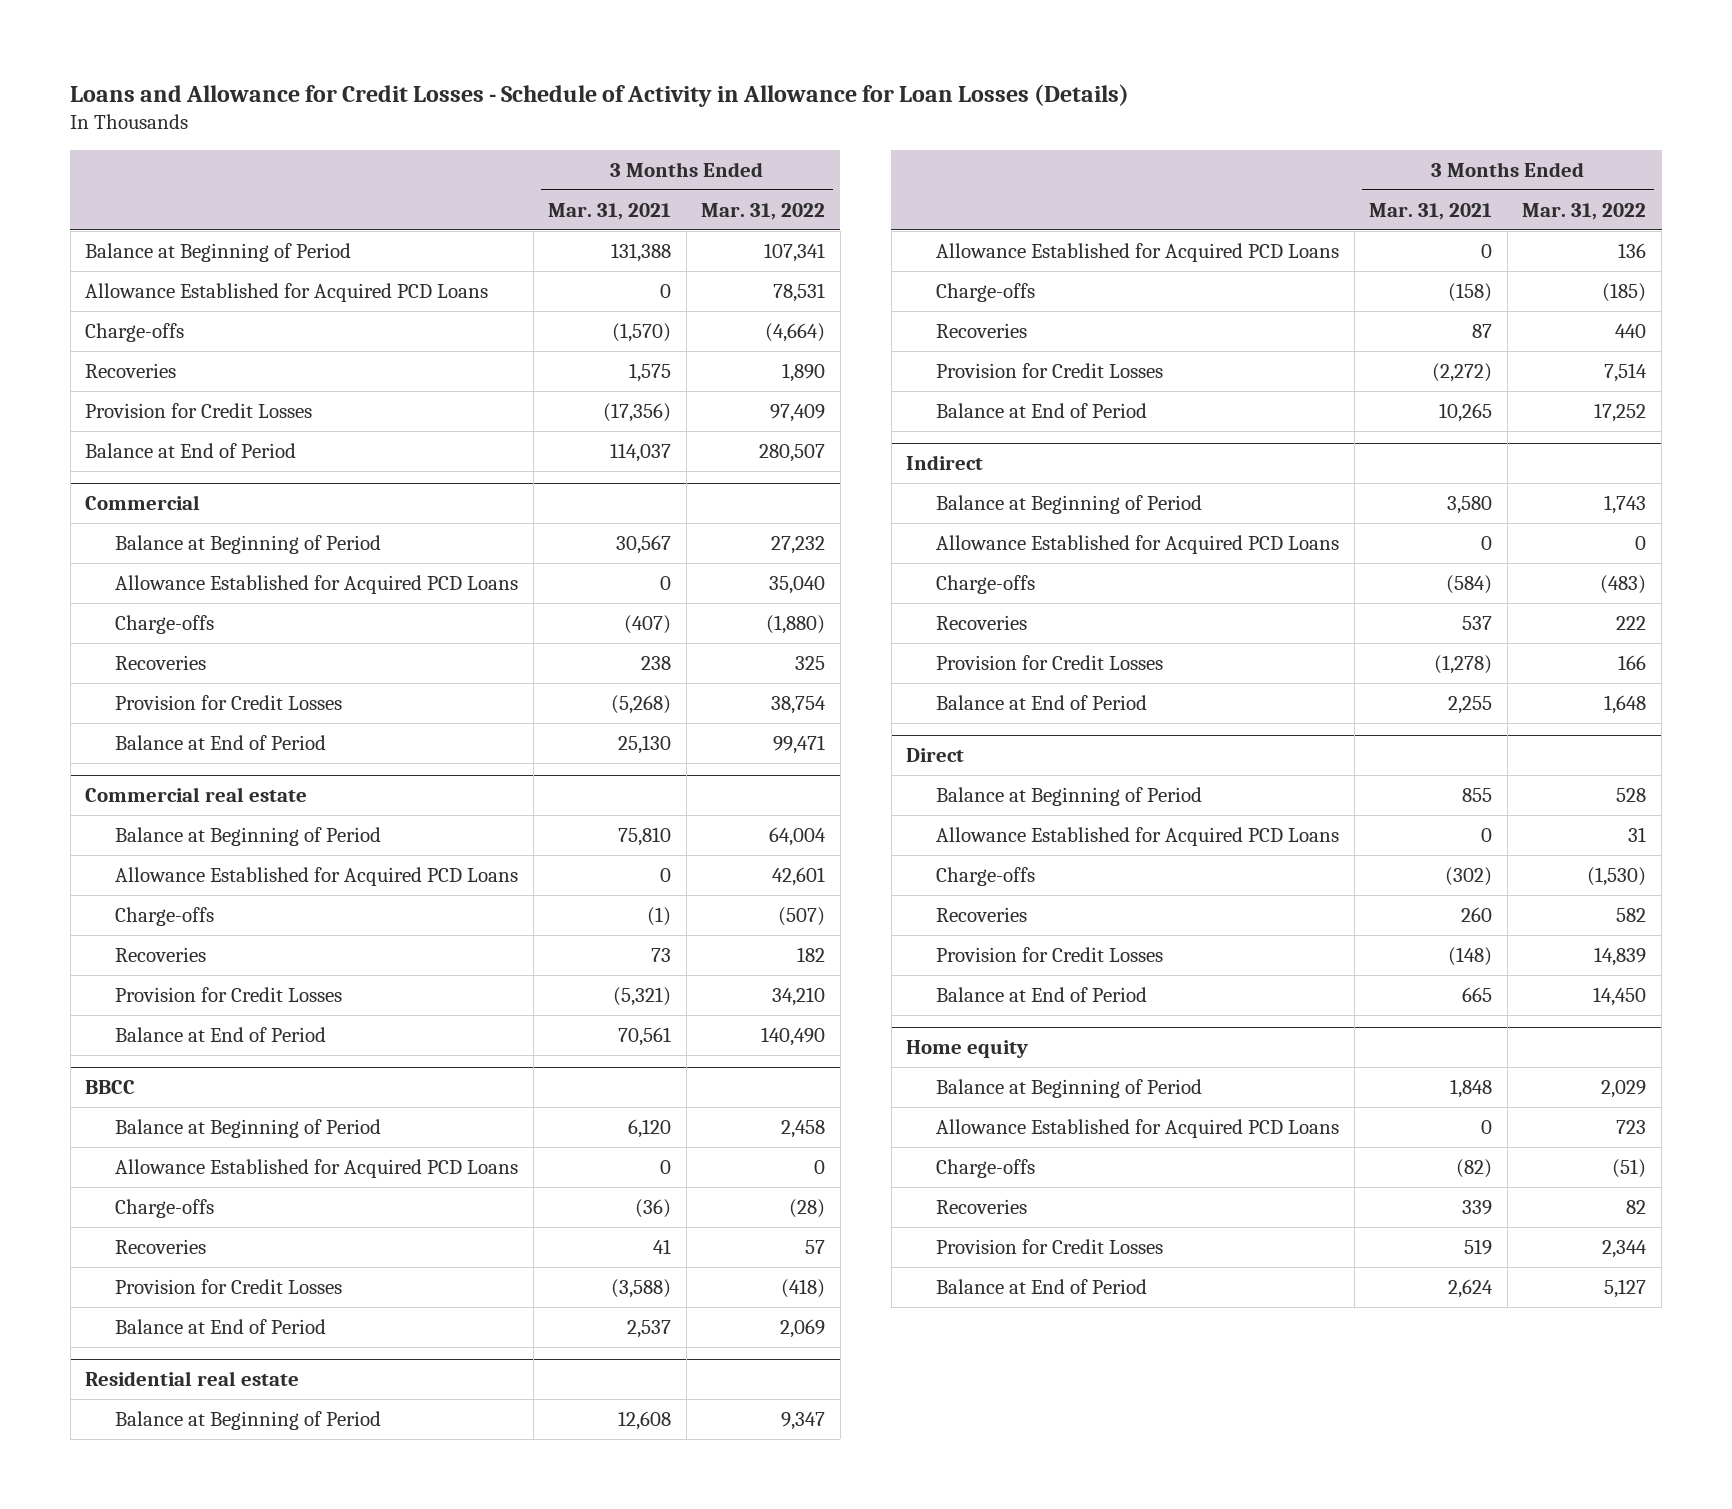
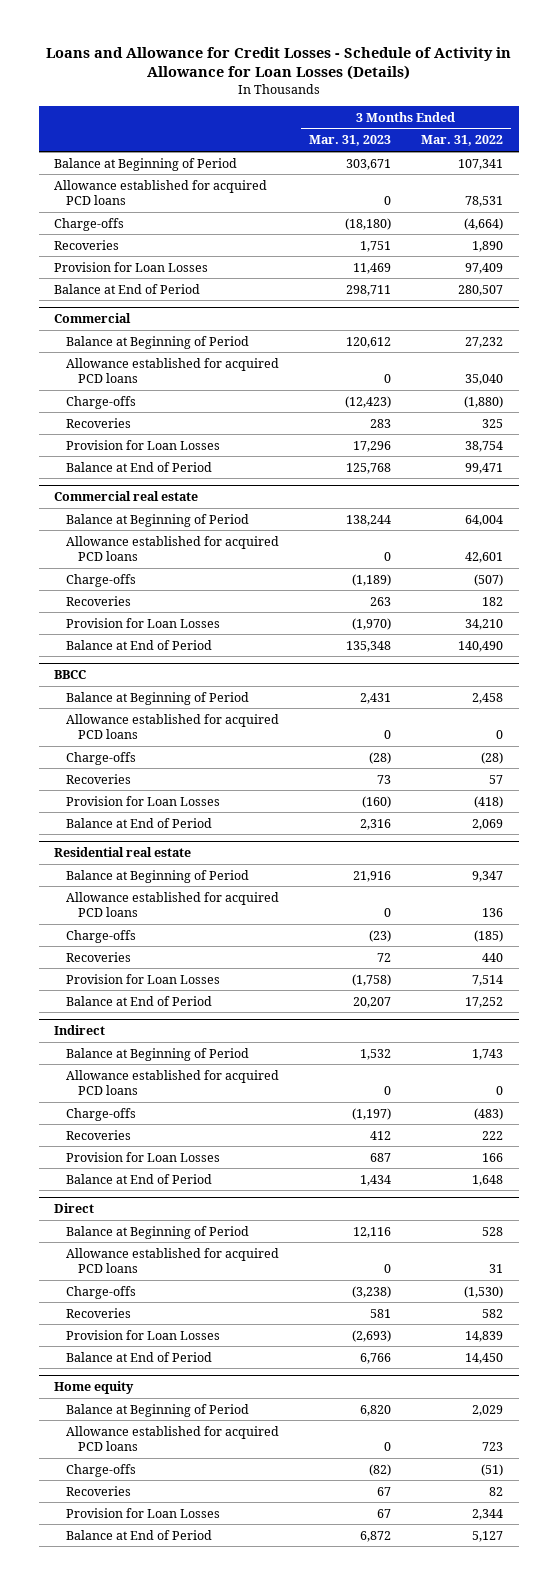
- | 3 Months Ended Mar. 31, 2021 | 3 Months Ended Mar. 31, 2022
+ | 3 Months Ended Mar. 31, 2023 | 3 Months Ended Mar. 31, 2022
- Allowance Established for Acquired PCD Loans | 0 | 78,531
+ Allowance established for acquired PCD loans | 0 | 78,531
- Provision for Credit Losses | (17,356) | 97,409
+ Provision for Loan Losses | 11,469 | 97,409
@ Commercial
- Allowance Established for Acquired PCD Loans | 0 | 35,040
+ Allowance established for acquired PCD loans | 0 | 35,040
- Provision for Credit Losses | (5,268) | 38,754
+ Provision for Loan Losses | 17,296 | 38,754
@ Commercial real estate
- Allowance Established for Acquired PCD Loans | 0 | 42,601
+ Allowance established for acquired PCD loans | 0 | 42,601
- Provision for Credit Losses | (5,321) | 34,210
+ Provision for Loan Losses | (1,970) | 34,210
@ BBCC
- Allowance Established for Acquired PCD Loans | 0 | 0
+ Allowance established for acquired PCD loans | 0 | 0
- Provision for Credit Losses | (3,588) | (418)
+ Provision for Loan Losses | (160) | (418)
@ Residential real estate
- Allowance Established for Acquired PCD Loans | 0 | 136
+ Allowance established for acquired PCD loans | 0 | 136
- Provision for Credit Losses | (2,272) | 7,514
+ Provision for Loan Losses | (1,758) | 7,514
@ Indirect
- Allowance Established for Acquired PCD Loans | 0 | 0
+ Allowance established for acquired PCD loans | 0 | 0
- Provision for Credit Losses | (1,278) | 166
+ Provision for Loan Losses | 687 | 166
@ Direct
- Allowance Established for Acquired PCD Loans | 0 | 31
+ Allowance established for acquired PCD loans | 0 | 31
- Provision for Credit Losses | (148) | 14,839
+ Provision for Loan Losses | (2,693) | 14,839
@ Home equity
- Allowance Established for Acquired PCD Loans | 0 | 723
+ Allowance established for acquired PCD loans | 0 | 723
- Provision for Credit Losses | 519 | 2,344
+ Provision for Loan Losses | 67 | 2,344

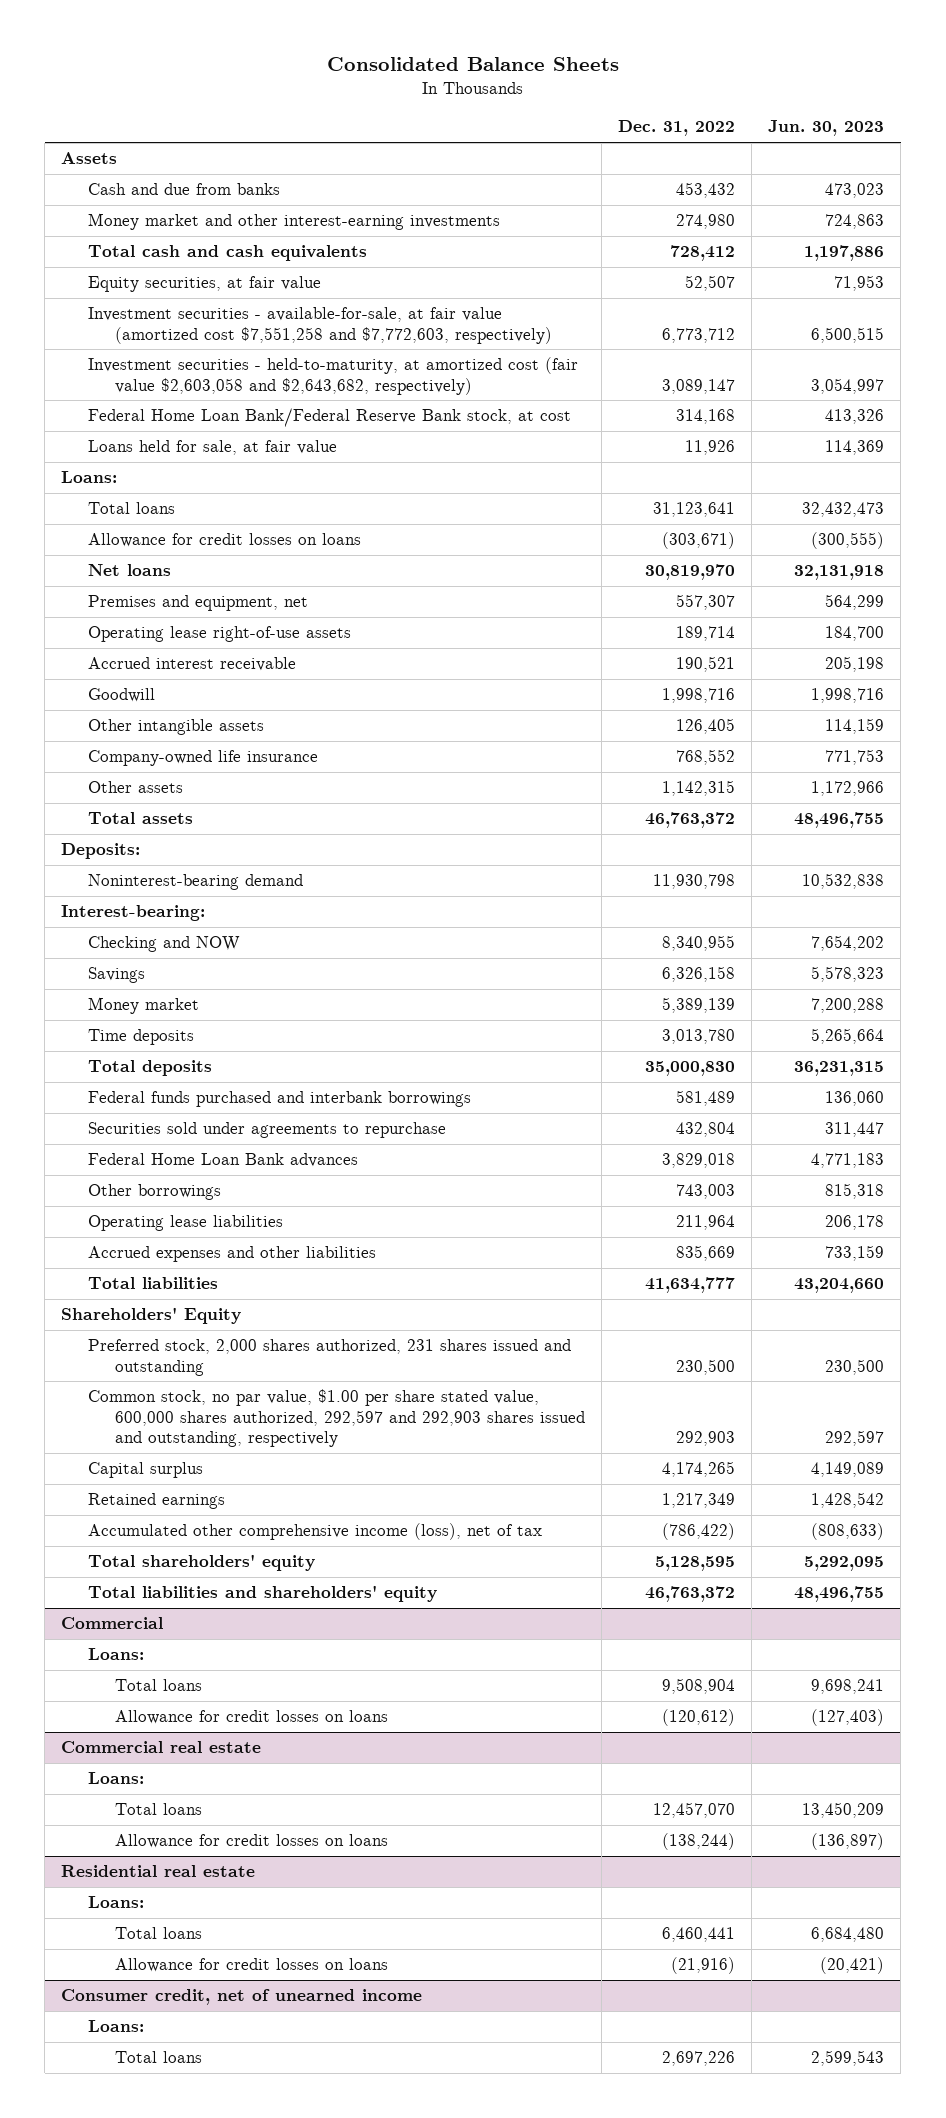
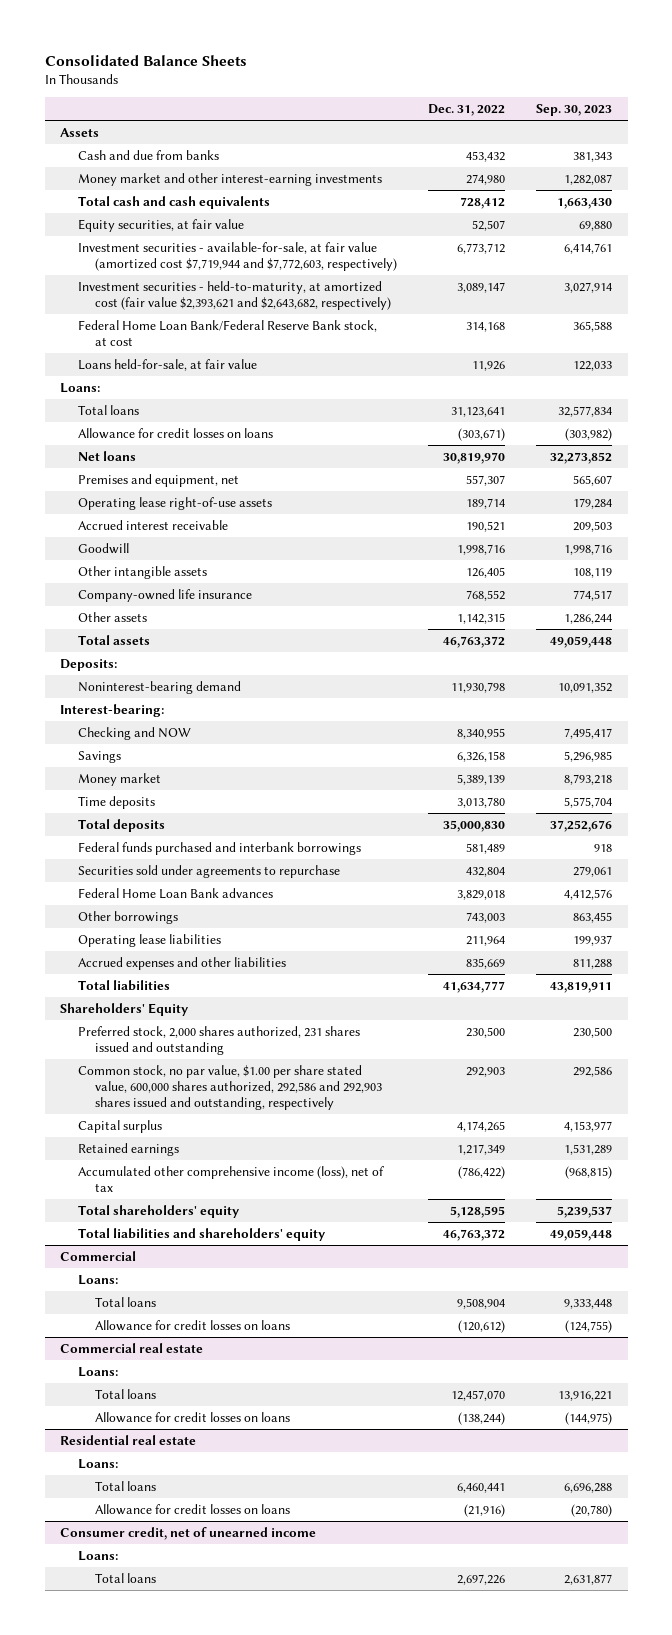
- | Dec. 31, 2022 | Jun. 30, 2023
+ | Dec. 31, 2022 | Sep. 30, 2023
- Investment securities - available-for-sale, at fair value (amortized cost $7,551,258 and $7,772,603, respectively) | 6,773,712 | 6,500,515
- Investment securities - held-to-maturity, at amortized cost (fair value $2,603,058 and $2,643,682, respectively) | 3,089,147 | 3,054,997
+ Investment securities - available-for-sale, at fair value (amortized cost $7,719,944 and $7,772,603, respectively) | 6,773,712 | 6,414,761
+ Investment securities - held-to-maturity, at amortized cost (fair value $2,393,621 and $2,643,682, respectively) | 3,089,147 | 3,027,914
- Loans held for sale, at fair value | 11,926 | 114,369
+ Loans held-for-sale, at fair value | 11,926 | 122,033
- Common stock, no par value, $1.00 per share stated value, 600,000 shares authorized, 292,597 and 292,903 shares issued and outstanding, respectively | 292,903 | 292,597
+ Common stock, no par value, $1.00 per share stated value, 600,000 shares authorized, 292,586 and 292,903 shares issued and outstanding, respectively | 292,903 | 292,586

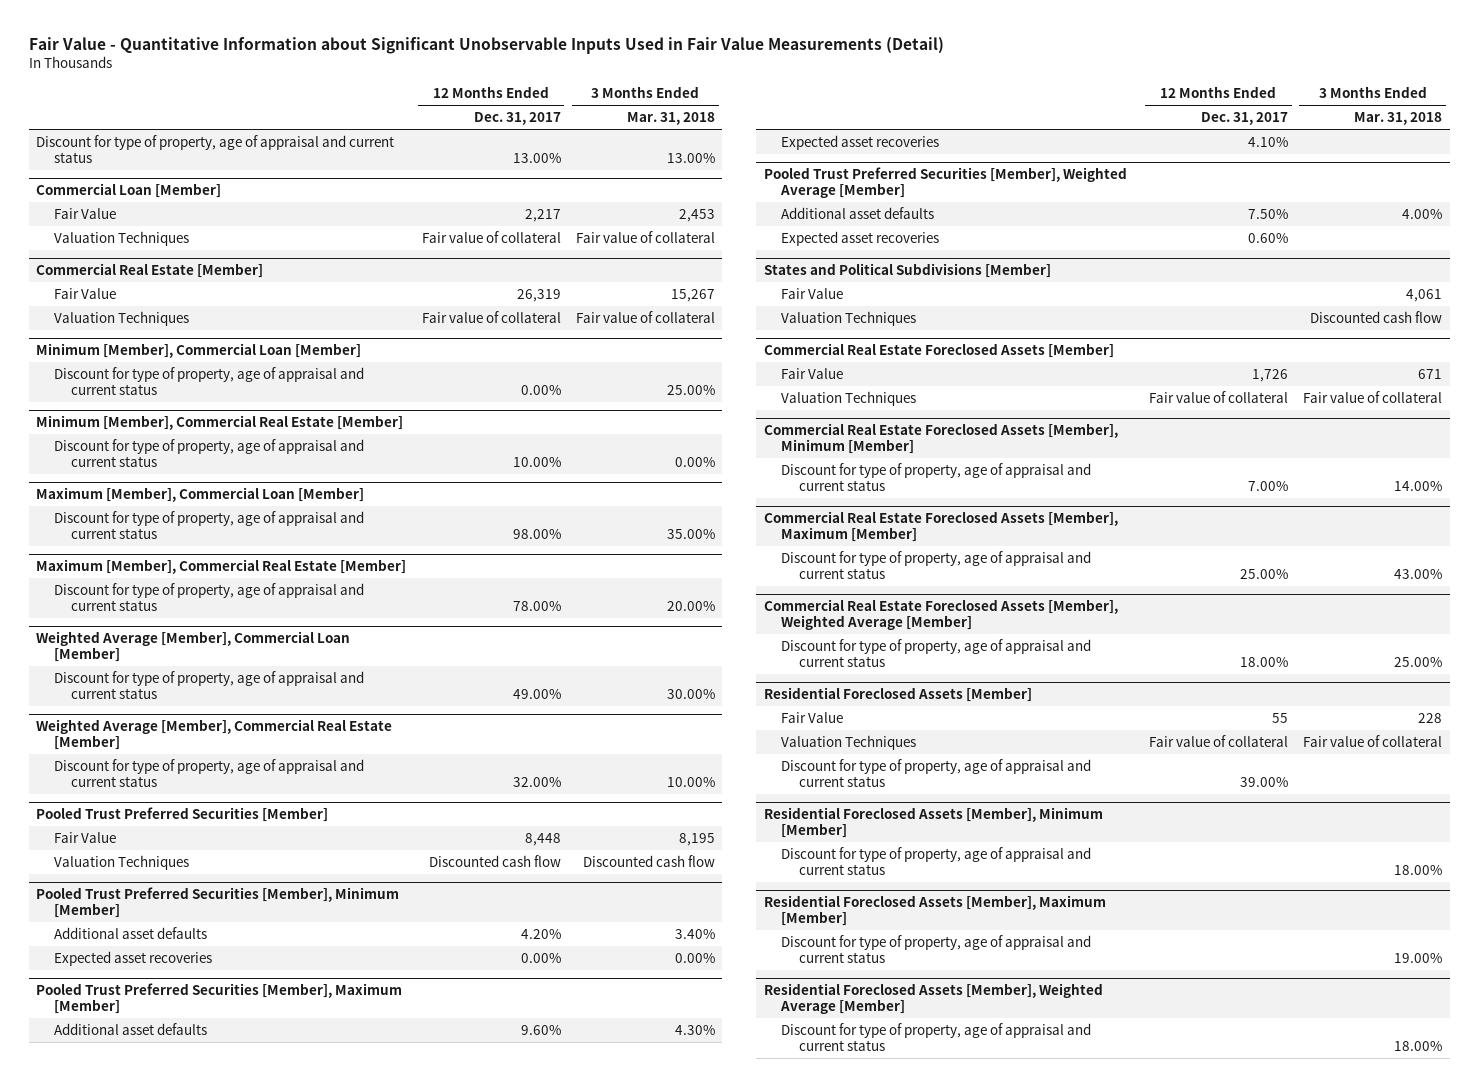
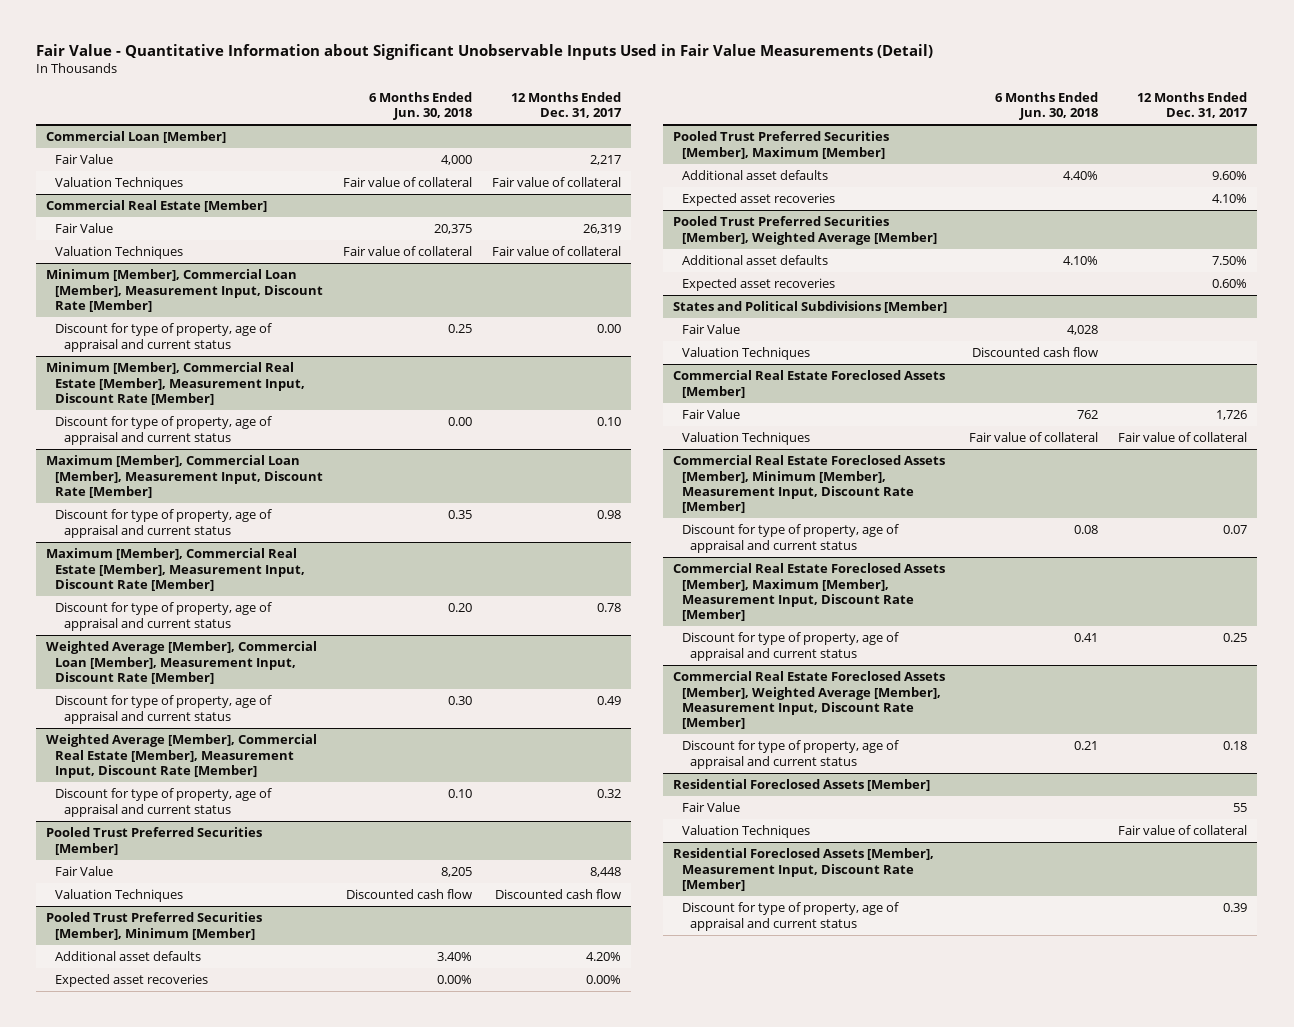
- | 12 Months Ended Dec. 31, 2017 | 3 Months Ended Mar. 31, 2018
+ | 6 Months Ended Jun. 30, 2018 | 12 Months Ended Dec. 31, 2017
- Discount for type of property, age of appraisal and current status | 13.00% | 13.00%
- Minimum [Member], Commercial Loan [Member]
- Discount for type of property, age of appraisal and current status | 0.00% | 25.00%
- Minimum [Member], Commercial Real Estate [Member]
- Discount for type of property, age of appraisal and current status | 10.00% | 0.00%
- Maximum [Member], Commercial Loan [Member]
- Discount for type of property, age of appraisal and current status | 98.00% | 35.00%
- Maximum [Member], Commercial Real Estate [Member]
- Discount for type of property, age of appraisal and current status | 78.00% | 20.00%
- Weighted Average [Member], Commercial Loan [Member]
- Discount for type of property, age of appraisal and current status | 49.00% | 30.00%
- Weighted Average [Member], Commercial Real Estate [Member]
- Discount for type of property, age of appraisal and current status | 32.00% | 10.00%
+ Minimum [Member], Commercial Loan [Member], Measurement Input, Discount Rate [Member]
+ Discount for type of property, age of appraisal and current status | 0.25 | 0.00
+ Minimum [Member], Commercial Real Estate [Member], Measurement Input, Discount Rate [Member]
+ Discount for type of property, age of appraisal and current status | 0.00 | 0.10
+ Maximum [Member], Commercial Loan [Member], Measurement Input, Discount Rate [Member]
+ Discount for type of property, age of appraisal and current status | 0.35 | 0.98
+ Maximum [Member], Commercial Real Estate [Member], Measurement Input, Discount Rate [Member]
+ Discount for type of property, age of appraisal and current status | 0.20 | 0.78
+ Weighted Average [Member], Commercial Loan [Member], Measurement Input, Discount Rate [Member]
+ Discount for type of property, age of appraisal and current status | 0.30 | 0.49
+ Weighted Average [Member], Commercial Real Estate [Member], Measurement Input, Discount Rate [Member]
+ Discount for type of property, age of appraisal and current status | 0.10 | 0.32
- Commercial Real Estate Foreclosed Assets [Member], Minimum [Member]
- Discount for type of property, age of appraisal and current status | 7.00% | 14.00%
- Commercial Real Estate Foreclosed Assets [Member], Maximum [Member]
- Discount for type of property, age of appraisal and current status | 25.00% | 43.00%
- Commercial Real Estate Foreclosed Assets [Member], Weighted Average [Member]
- Discount for type of property, age of appraisal and current status | 18.00% | 25.00%
+ Commercial Real Estate Foreclosed Assets [Member], Minimum [Member], Measurement Input, Discount Rate [Member]
+ Discount for type of property, age of appraisal and current status | 0.08 | 0.07
+ Commercial Real Estate Foreclosed Assets [Member], Maximum [Member], Measurement Input, Discount Rate [Member]
+ Discount for type of property, age of appraisal and current status | 0.41 | 0.25
+ Commercial Real Estate Foreclosed Assets [Member], Weighted Average [Member], Measurement Input, Discount Rate [Member]
+ Discount for type of property, age of appraisal and current status | 0.21 | 0.18
@ Residential Foreclosed Assets [Member]
- Discount for type of property, age of appraisal and current status | 39.00% |
- Residential Foreclosed Assets [Member], Minimum [Member]
- Discount for type of property, age of appraisal and current status | | 18.00%
- Residential Foreclosed Assets [Member], Maximum [Member]
- Discount for type of property, age of appraisal and current status | | 19.00%
- Residential Foreclosed Assets [Member], Weighted Average [Member]
- Discount for type of property, age of appraisal and current status | | 18.00%
+ Residential Foreclosed Assets [Member], Measurement Input, Discount Rate [Member]
+ Discount for type of property, age of appraisal and current status | | 0.39

